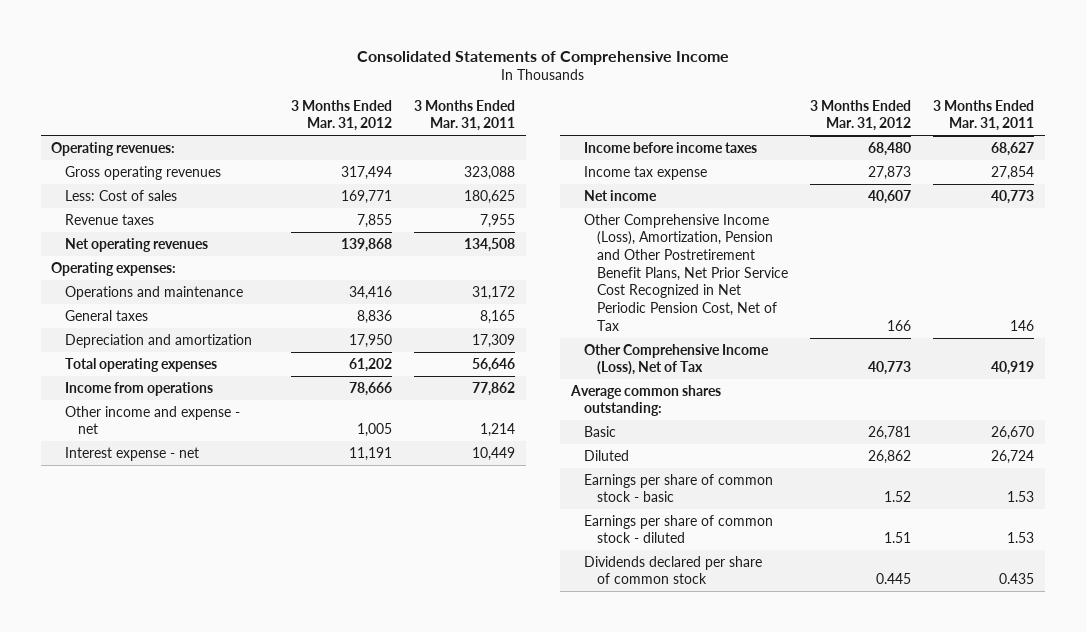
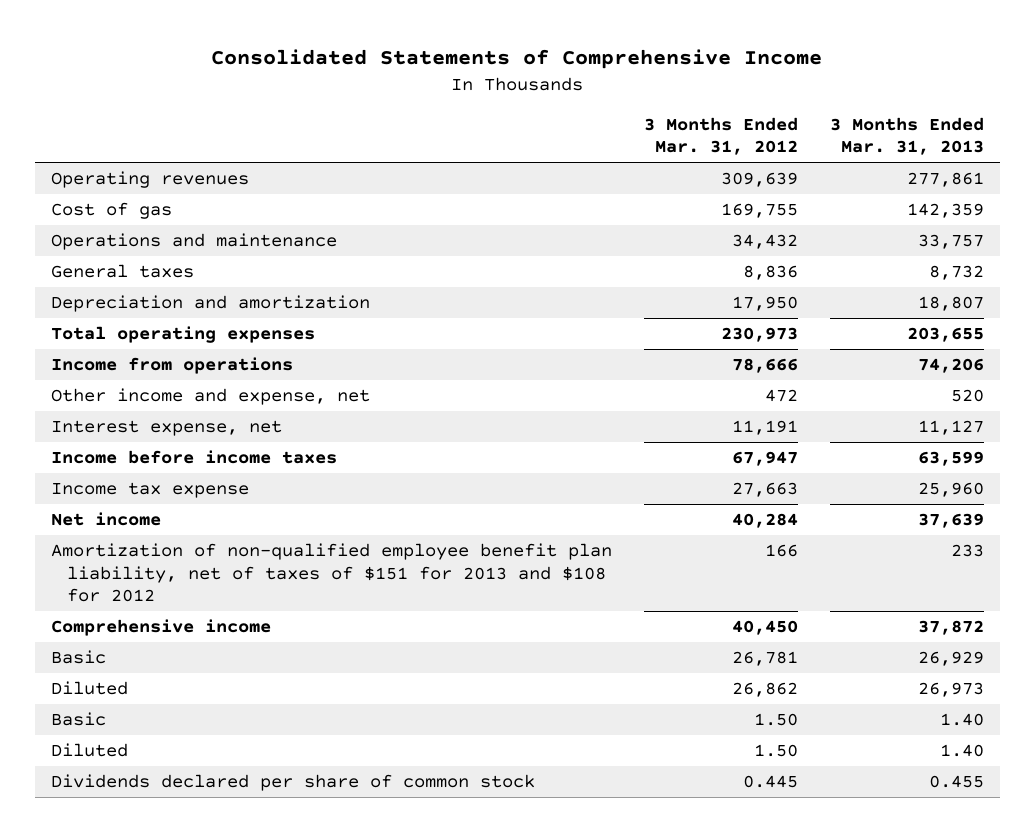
- | 3 Months Ended Mar. 31, 2012 | 3 Months Ended Mar. 31, 2011
+ | 3 Months Ended Mar. 31, 2012 | 3 Months Ended Mar. 31, 2013
- Operating revenues:
- Gross operating revenues | 317,494 | 323,088
- Less: Cost of sales | 169,771 | 180,625
- Revenue taxes | 7,855 | 7,955
- Net operating revenues | 139,868 | 134,508
- Operating expenses:
- Operations and maintenance | 34,416 | 31,172
+ Operating revenues | 309,639 | 277,861
+ Cost of gas | 169,755 | 142,359
+ Operations and maintenance | 34,432 | 33,757
- Total operating expenses | 61,202 | 56,646
+ Total operating expenses | 230,973 | 203,655
- Other income and expense - net | 1,005 | 1,214
- Interest expense - net | 11,191 | 10,449
- Income before income taxes | 68,480 | 68,627
- Income tax expense | 27,873 | 27,854
- Net income | 40,607 | 40,773
- Other Comprehensive Income (Loss), Amortization, Pension and Other Postretirement Benefit Plans, Net Prior Service Cost Recognized in Net Periodic Pension Cost, Net of Tax | 166 | 146
- Other Comprehensive Income (Loss), Net of Tax | 40,773 | 40,919
- Average common shares outstanding:
+ Other income and expense, net | 472 | 520
+ Interest expense, net | 11,191 | 11,127
+ Income before income taxes | 67,947 | 63,599
+ Income tax expense | 27,663 | 25,960
+ Net income | 40,284 | 37,639
+ Amortization of non-qualified employee benefit plan liability, net of taxes of $151 for 2013 and $108 for 2012 | 166 | 233
+ Comprehensive income | 40,450 | 37,872
- Earnings per share of common stock - basic | 1.52 | 1.53
- Earnings per share of common stock - diluted | 1.51 | 1.53
+ Basic | 1.50 | 1.40
+ Diluted | 1.50 | 1.40

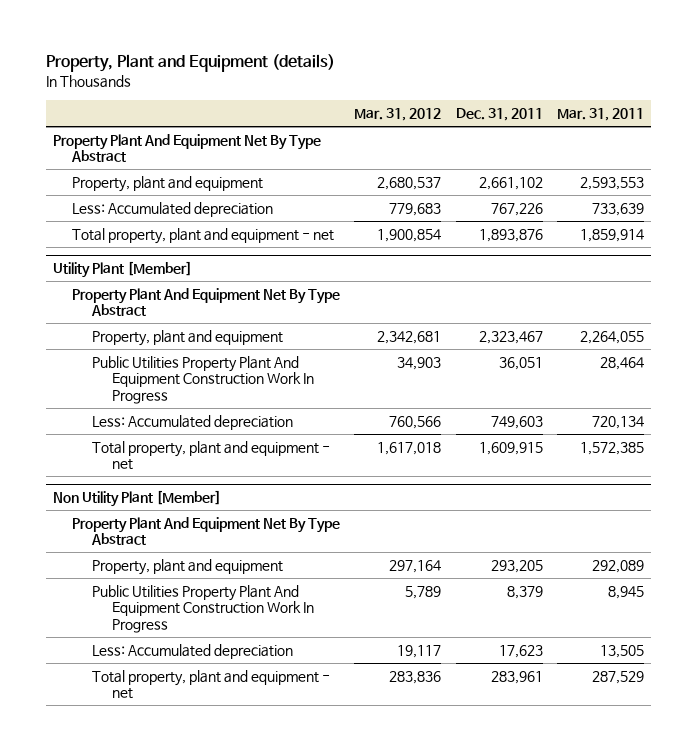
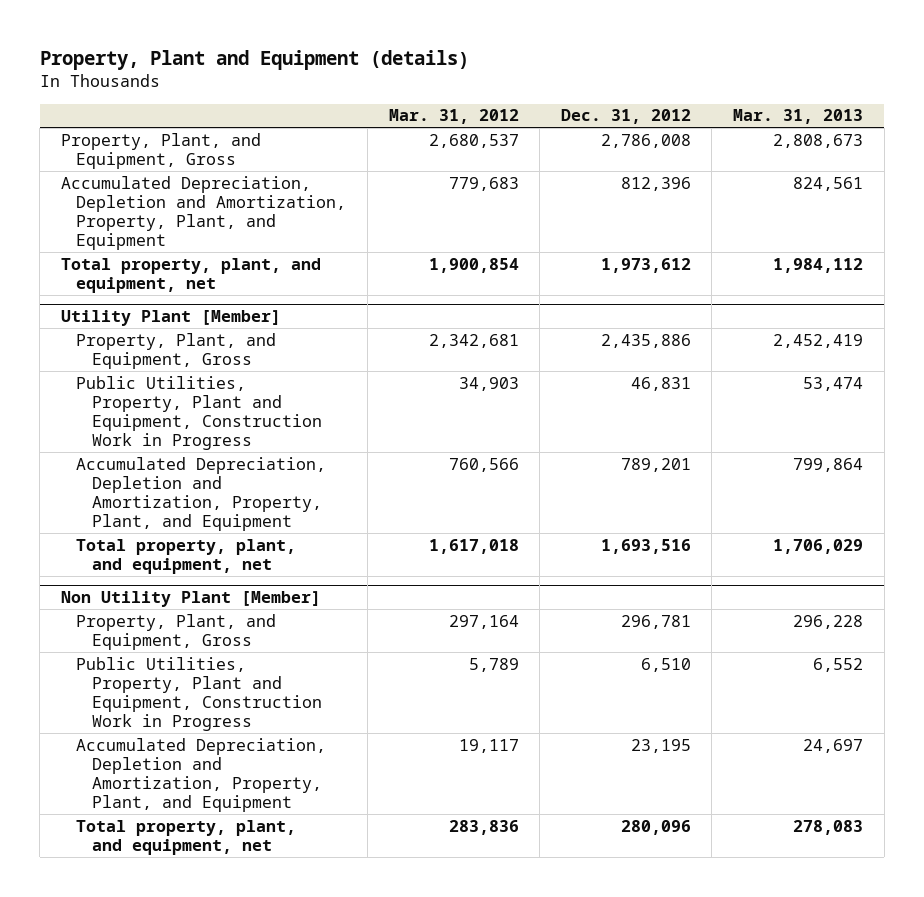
- | Mar. 31, 2012 | Dec. 31, 2011 | Mar. 31, 2011
+ | Mar. 31, 2012 | Dec. 31, 2012 | Mar. 31, 2013
- Property Plant And Equipment Net By Type Abstract
- Property, plant and equipment | 2,680,537 | 2,661,102 | 2,593,553
- Less: Accumulated depreciation | 779,683 | 767,226 | 733,639
- Total property, plant and equipment - net | 1,900,854 | 1,893,876 | 1,859,914
+ Property, Plant, and Equipment, Gross | 2,680,537 | 2,786,008 | 2,808,673
+ Accumulated Depreciation, Depletion and Amortization, Property, Plant, and Equipment | 779,683 | 812,396 | 824,561
+ Total property, plant, and equipment, net | 1,900,854 | 1,973,612 | 1,984,112
@ Utility Plant [Member]
- Property Plant And Equipment Net By Type Abstract
- Property, plant and equipment | 2,342,681 | 2,323,467 | 2,264,055
- Public Utilities Property Plant And Equipment Construction Work In Progress | 34,903 | 36,051 | 28,464
- Less: Accumulated depreciation | 760,566 | 749,603 | 720,134
- Total property, plant and equipment - net | 1,617,018 | 1,609,915 | 1,572,385
+ Property, Plant, and Equipment, Gross | 2,342,681 | 2,435,886 | 2,452,419
+ Public Utilities, Property, Plant and Equipment, Construction Work in Progress | 34,903 | 46,831 | 53,474
+ Accumulated Depreciation, Depletion and Amortization, Property, Plant, and Equipment | 760,566 | 789,201 | 799,864
+ Total property, plant, and equipment, net | 1,617,018 | 1,693,516 | 1,706,029
@ Non Utility Plant [Member]
- Property Plant And Equipment Net By Type Abstract
- Property, plant and equipment | 297,164 | 293,205 | 292,089
- Public Utilities Property Plant And Equipment Construction Work In Progress | 5,789 | 8,379 | 8,945
- Less: Accumulated depreciation | 19,117 | 17,623 | 13,505
- Total property, plant and equipment - net | 283,836 | 283,961 | 287,529
+ Property, Plant, and Equipment, Gross | 297,164 | 296,781 | 296,228
+ Public Utilities, Property, Plant and Equipment, Construction Work in Progress | 5,789 | 6,510 | 6,552
+ Accumulated Depreciation, Depletion and Amortization, Property, Plant, and Equipment | 19,117 | 23,195 | 24,697
+ Total property, plant, and equipment, net | 283,836 | 280,096 | 278,083

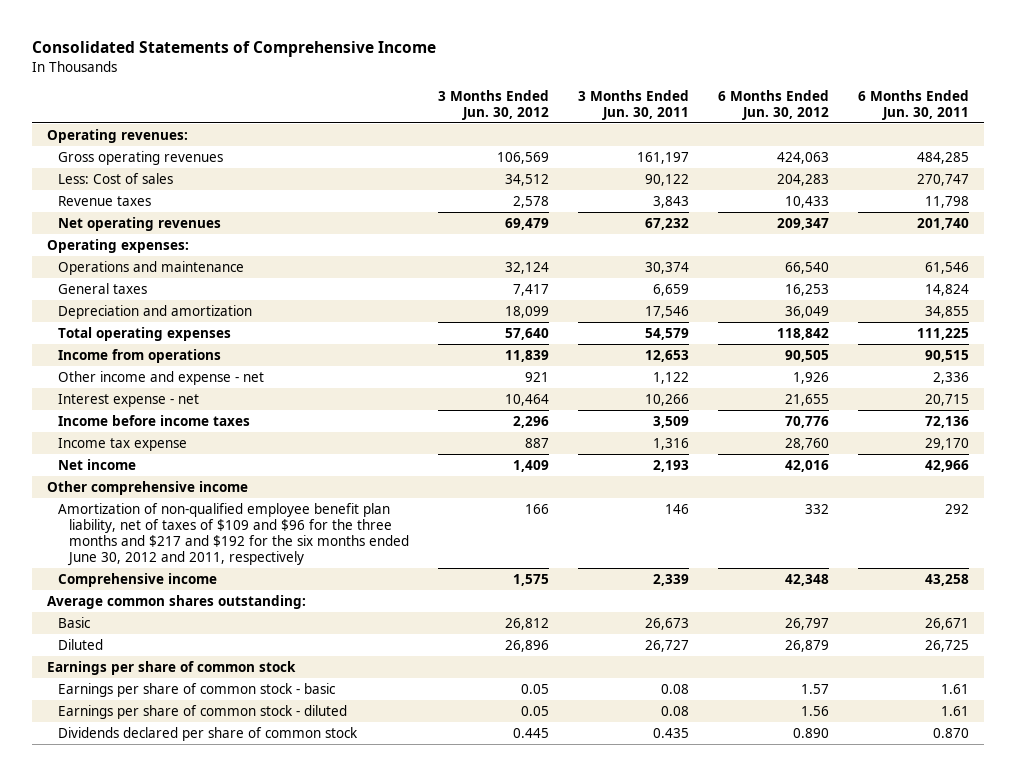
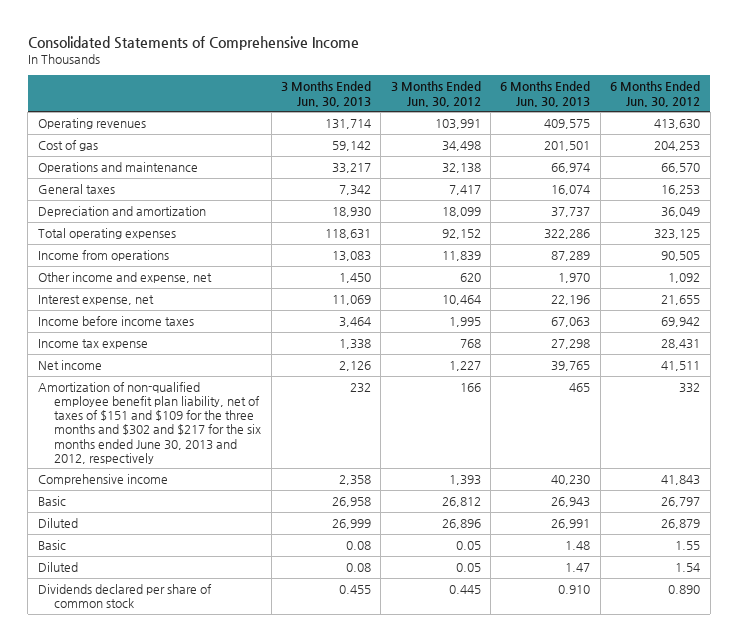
- | 3 Months Ended Jun. 30, 2012 | 3 Months Ended Jun. 30, 2011 | 6 Months Ended Jun. 30, 2012 | 6 Months Ended Jun. 30, 2011
+ | 3 Months Ended Jun. 30, 2013 | 3 Months Ended Jun. 30, 2012 | 6 Months Ended Jun. 30, 2013 | 6 Months Ended Jun. 30, 2012
- Operating revenues:
- Gross operating revenues | 106,569 | 161,197 | 424,063 | 484,285
- Less: Cost of sales | 34,512 | 90,122 | 204,283 | 270,747
- Revenue taxes | 2,578 | 3,843 | 10,433 | 11,798
- Net operating revenues | 69,479 | 67,232 | 209,347 | 201,740
- Operating expenses:
- Operations and maintenance | 32,124 | 30,374 | 66,540 | 61,546
+ Operating revenues | 131,714 | 103,991 | 409,575 | 413,630
+ Cost of gas | 59,142 | 34,498 | 201,501 | 204,253
+ Operations and maintenance | 33,217 | 32,138 | 66,974 | 66,570
- Total operating expenses | 57,640 | 54,579 | 118,842 | 111,225
+ Total operating expenses | 118,631 | 92,152 | 322,286 | 323,125
- Other income and expense - net | 921 | 1,122 | 1,926 | 2,336
- Interest expense - net | 10,464 | 10,266 | 21,655 | 20,715
- Income before income taxes | 2,296 | 3,509 | 70,776 | 72,136
- Income tax expense | 887 | 1,316 | 28,760 | 29,170
- Net income | 1,409 | 2,193 | 42,016 | 42,966
- Other comprehensive income
- Amortization of non-qualified employee benefit plan liability, net of taxes of $109 and $96 for the three months and $217 and $192 for the six months ended June 30, 2012 and 2011, respectively | 166 | 146 | 332 | 292
- Comprehensive income | 1,575 | 2,339 | 42,348 | 43,258
- Average common shares outstanding:
+ Other income and expense, net | 1,450 | 620 | 1,970 | 1,092
+ Interest expense, net | 11,069 | 10,464 | 22,196 | 21,655
+ Income before income taxes | 3,464 | 1,995 | 67,063 | 69,942
+ Income tax expense | 1,338 | 768 | 27,298 | 28,431
+ Net income | 2,126 | 1,227 | 39,765 | 41,511
+ Amortization of non-qualified employee benefit plan liability, net of taxes of $151 and $109 for the three months and $302 and $217 for the six months ended June 30, 2013 and 2012, respectively | 232 | 166 | 465 | 332
+ Comprehensive income | 2,358 | 1,393 | 40,230 | 41,843
- Earnings per share of common stock
- Earnings per share of common stock - basic | 0.05 | 0.08 | 1.57 | 1.61
- Earnings per share of common stock - diluted | 0.05 | 0.08 | 1.56 | 1.61
+ Basic | 0.08 | 0.05 | 1.48 | 1.55
+ Diluted | 0.08 | 0.05 | 1.47 | 1.54

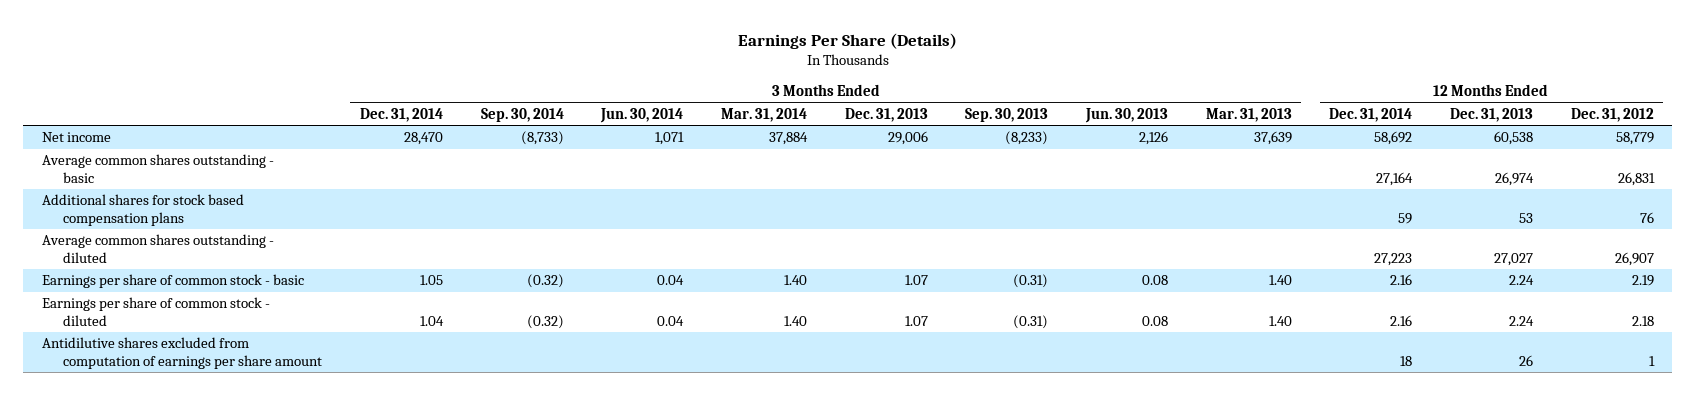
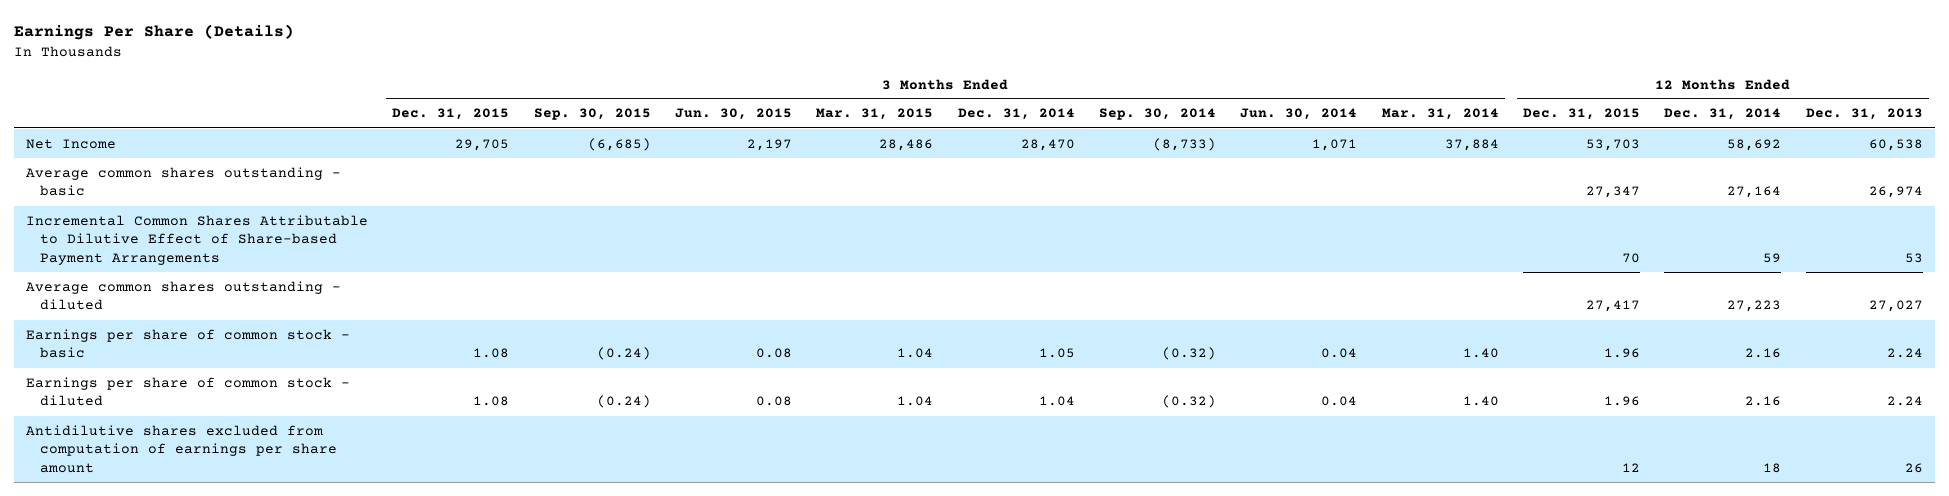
- | 3 Months Ended Dec. 31, 2014 | 3 Months Ended Sep. 30, 2014 | 3 Months Ended Jun. 30, 2014 | 3 Months Ended Mar. 31, 2014 | 3 Months Ended Dec. 31, 2013 | 3 Months Ended Sep. 30, 2013 | 3 Months Ended Jun. 30, 2013 | 3 Months Ended Mar. 31, 2013 | 12 Months Ended Dec. 31, 2014 | 12 Months Ended Dec. 31, 2013 | 12 Months Ended Dec. 31, 2012
+ | 3 Months Ended Dec. 31, 2015 | 3 Months Ended Sep. 30, 2015 | 3 Months Ended Jun. 30, 2015 | 3 Months Ended Mar. 31, 2015 | 3 Months Ended Dec. 31, 2014 | 3 Months Ended Sep. 30, 2014 | 3 Months Ended Jun. 30, 2014 | 3 Months Ended Mar. 31, 2014 | 12 Months Ended Dec. 31, 2015 | 12 Months Ended Dec. 31, 2014 | 12 Months Ended Dec. 31, 2013
- Net income | 28,470 | (8,733) | 1,071 | 37,884 | 29,006 | (8,233) | 2,126 | 37,639 | 58,692 | 60,538 | 58,779
+ Net Income | 29,705 | (6,685) | 2,197 | 28,486 | 28,470 | (8,733) | 1,071 | 37,884 | 53,703 | 58,692 | 60,538
- Additional shares for stock based compensation plans | | | | | | | | | 59 | 53 | 76
+ Incremental Common Shares Attributable to Dilutive Effect of Share-based Payment Arrangements | | | | | | | | | 70 | 59 | 53

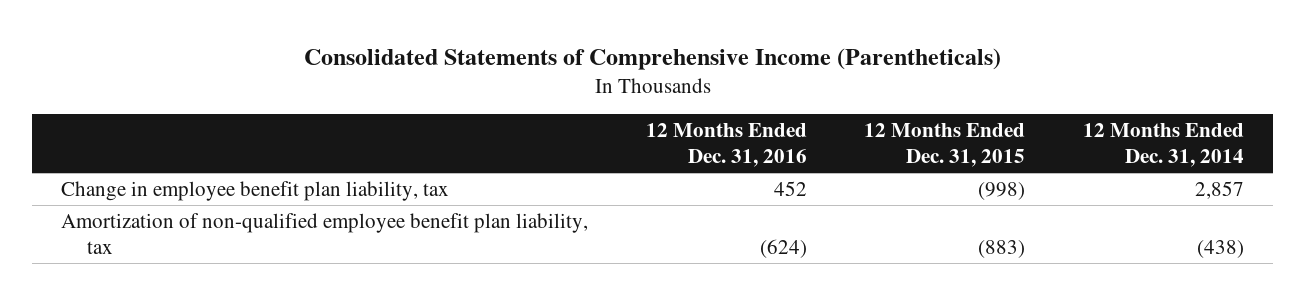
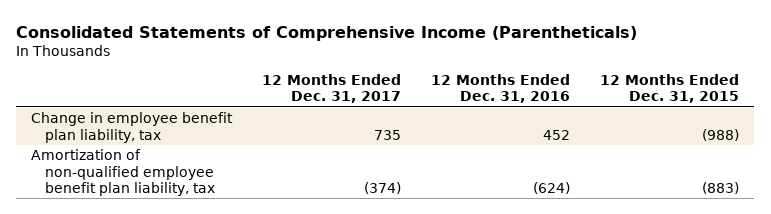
- | 12 Months Ended Dec. 31, 2016 | 12 Months Ended Dec. 31, 2015 | 12 Months Ended Dec. 31, 2014
+ | 12 Months Ended Dec. 31, 2017 | 12 Months Ended Dec. 31, 2016 | 12 Months Ended Dec. 31, 2015
- Change in employee benefit plan liability, tax | 452 | (998) | 2,857
+ Change in employee benefit plan liability, tax | 735 | 452 | (988)

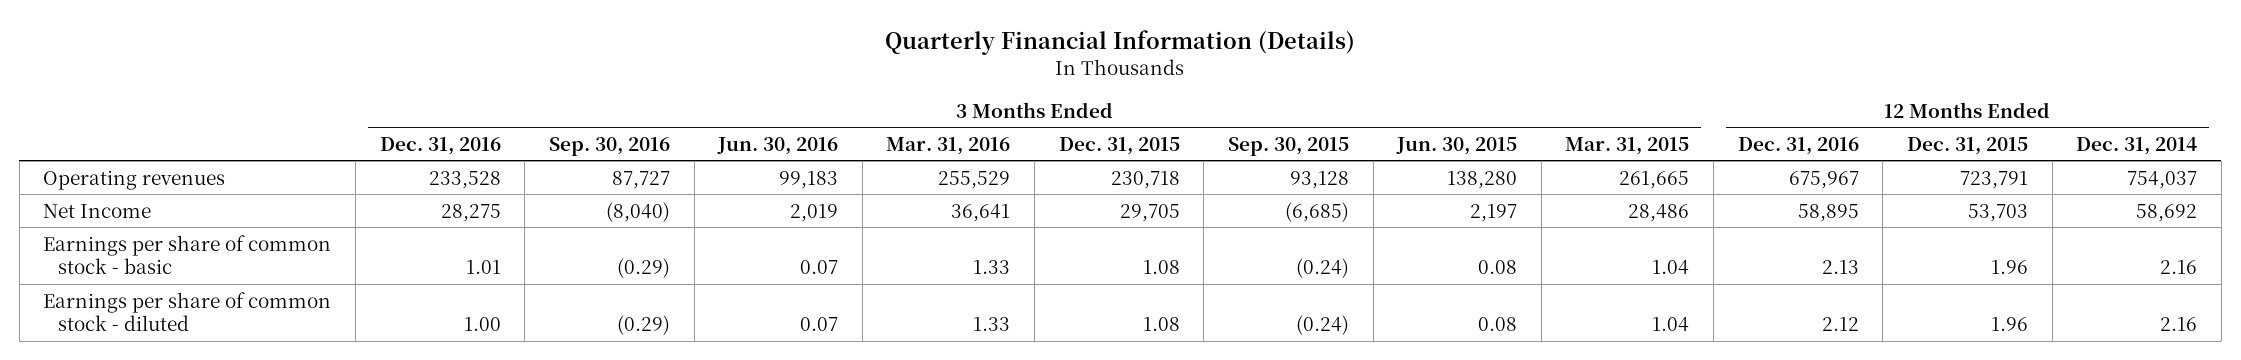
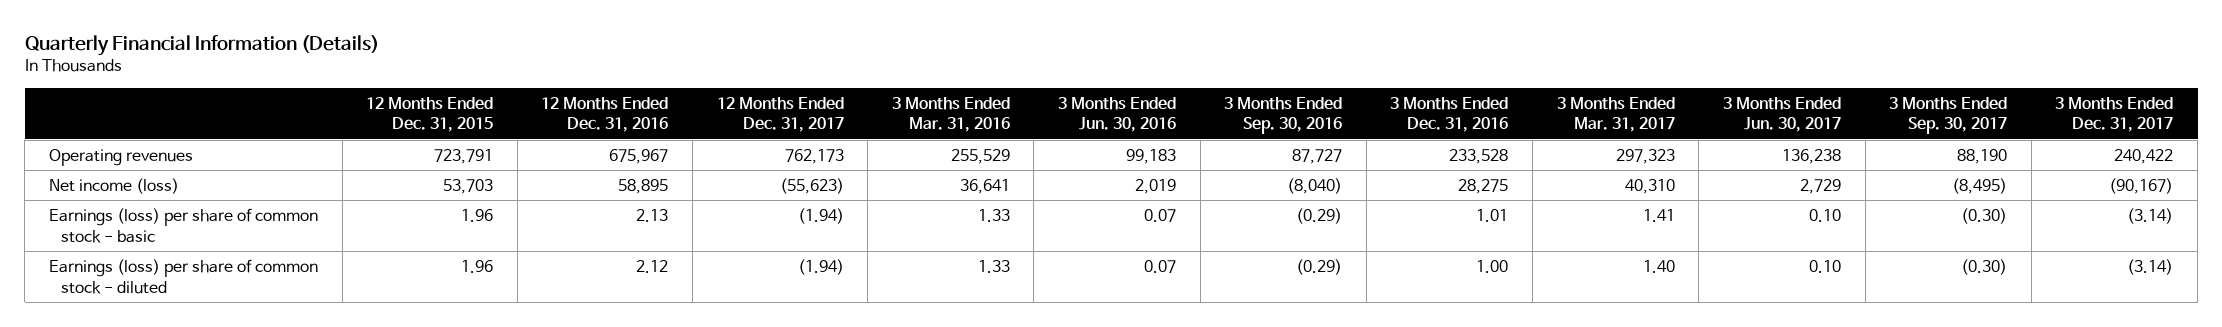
- | 3 Months Ended Dec. 31, 2016 | 3 Months Ended Sep. 30, 2016 | 3 Months Ended Jun. 30, 2016 | 3 Months Ended Mar. 31, 2016 | 3 Months Ended Dec. 31, 2015 | 3 Months Ended Sep. 30, 2015 | 3 Months Ended Jun. 30, 2015 | 3 Months Ended Mar. 31, 2015 | 12 Months Ended Dec. 31, 2016 | 12 Months Ended Dec. 31, 2015 | 12 Months Ended Dec. 31, 2014
+ | 12 Months Ended Dec. 31, 2015 | 12 Months Ended Dec. 31, 2016 | 12 Months Ended Dec. 31, 2017 | 3 Months Ended Mar. 31, 2016 | 3 Months Ended Jun. 30, 2016 | 3 Months Ended Sep. 30, 2016 | 3 Months Ended Dec. 31, 2016 | 3 Months Ended Mar. 31, 2017 | 3 Months Ended Jun. 30, 2017 | 3 Months Ended Sep. 30, 2017 | 3 Months Ended Dec. 31, 2017
- Net Income | 28,275 | (8,040) | 2,019 | 36,641 | 29,705 | (6,685) | 2,197 | 28,486 | 58,895 | 53,703 | 58,692
- Earnings per share of common stock - basic | 1.01 | (0.29) | 0.07 | 1.33 | 1.08 | (0.24) | 0.08 | 1.04 | 2.13 | 1.96 | 2.16
- Earnings per share of common stock - diluted | 1.00 | (0.29) | 0.07 | 1.33 | 1.08 | (0.24) | 0.08 | 1.04 | 2.12 | 1.96 | 2.16
+ Net income (loss) | 53,703 | 58,895 | (55,623) | 36,641 | 2,019 | (8,040) | 28,275 | 40,310 | 2,729 | (8,495) | (90,167)
+ Earnings (loss) per share of common stock - basic | 1.96 | 2.13 | (1.94) | 1.33 | 0.07 | (0.29) | 1.01 | 1.41 | 0.10 | (0.30) | (3.14)
+ Earnings (loss) per share of common stock - diluted | 1.96 | 2.12 | (1.94) | 1.33 | 0.07 | (0.29) | 1.00 | 1.40 | 0.10 | (0.30) | (3.14)

